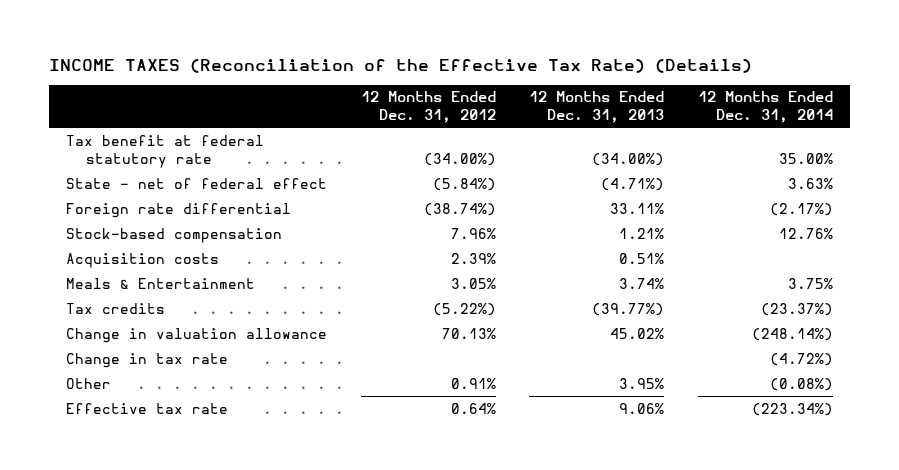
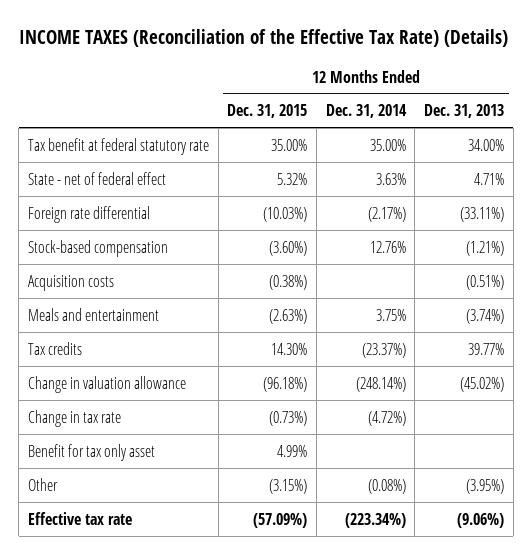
- | 12 Months Ended Dec. 31, 2012 | 12 Months Ended Dec. 31, 2013 | 12 Months Ended Dec. 31, 2014
+ | 12 Months Ended Dec. 31, 2015 | 12 Months Ended Dec. 31, 2014 | 12 Months Ended Dec. 31, 2013
- Tax benefit at federal statutory rate | (34.00%) | (34.00%) | 35.00%
- State - net of federal effect | (5.84%) | (4.71%) | 3.63%
- Foreign rate differential | (38.74%) | 33.11% | (2.17%)
- Stock-based compensation | 7.96% | 1.21% | 12.76%
- Acquisition costs | 2.39% | 0.51% |
- Meals & Entertainment | 3.05% | 3.74% | 3.75%
- Tax credits | (5.22%) | (39.77%) | (23.37%)
- Change in valuation allowance | 70.13% | 45.02% | (248.14%)
+ Tax benefit at federal statutory rate | 35.00% | 35.00% | 34.00%
+ State - net of federal effect | 5.32% | 3.63% | 4.71%
+ Foreign rate differential | (10.03%) | (2.17%) | (33.11%)
+ Stock-based compensation | (3.60%) | 12.76% | (1.21%)
+ Acquisition costs | (0.38%) | | (0.51%)
+ Meals and entertainment | (2.63%) | 3.75% | (3.74%)
+ Tax credits | 14.30% | (23.37%) | 39.77%
+ Change in valuation allowance | (96.18%) | (248.14%) | (45.02%)
- Other | 0.91% | 3.95% | (0.08%)
- Effective tax rate | 0.64% | 9.06% | (223.34%)
+ Benefit for tax only asset | 4.99% | |
+ Other | (3.15%) | (0.08%) | (3.95%)
+ Effective tax rate | (57.09%) | (223.34%) | (9.06%)

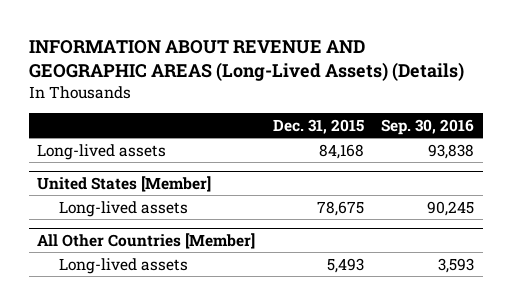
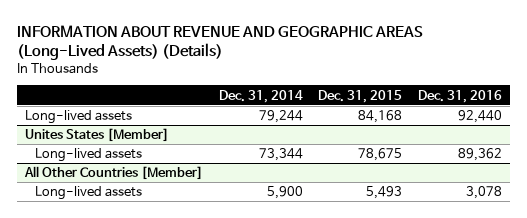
- | Dec. 31, 2015 | Sep. 30, 2016
+ | Dec. 31, 2014 | Dec. 31, 2015 | Dec. 31, 2016
- United States [Member]
+ Unites States [Member]

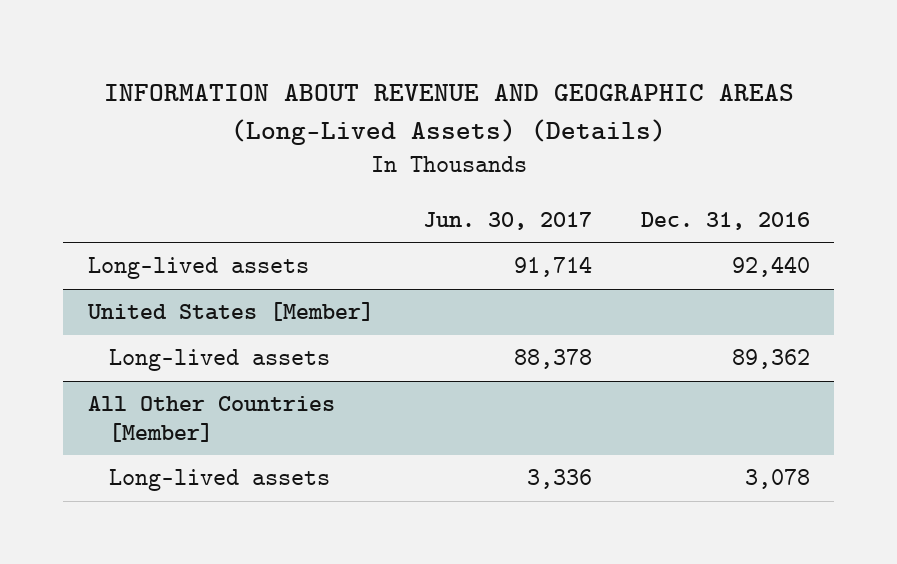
- | Dec. 31, 2014 | Dec. 31, 2015 | Dec. 31, 2016
+ | Jun. 30, 2017 | Dec. 31, 2016
- Unites States [Member]
+ United States [Member]

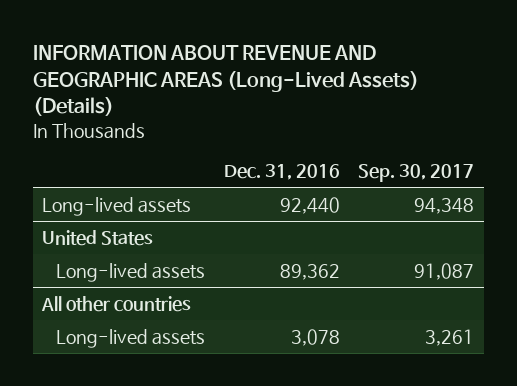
- | Jun. 30, 2017 | Dec. 31, 2016
+ | Dec. 31, 2016 | Sep. 30, 2017
- United States [Member]
+ United States
- All Other Countries [Member]
+ All other countries

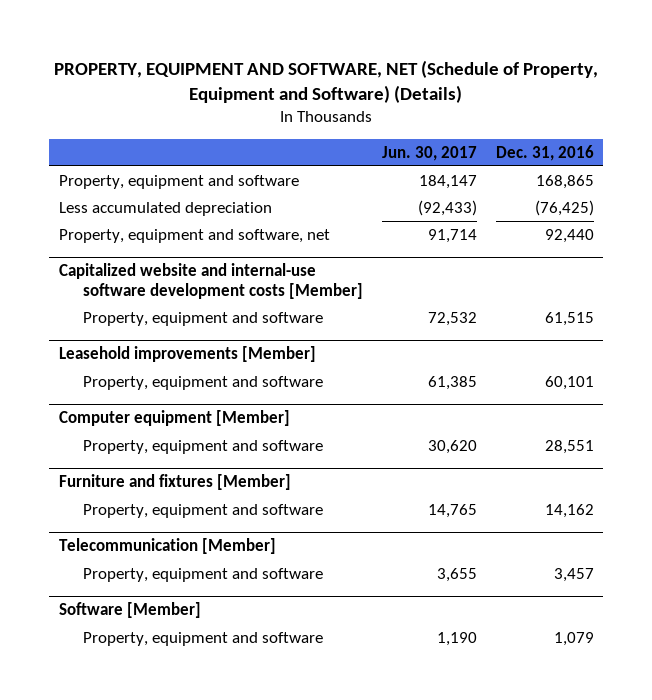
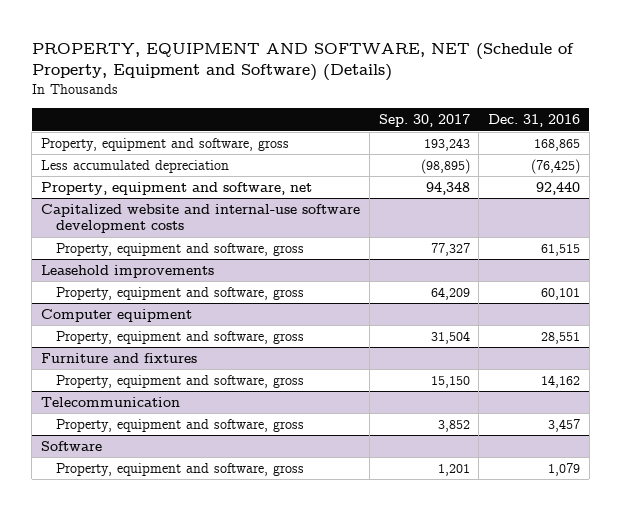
- | Jun. 30, 2017 | Dec. 31, 2016
+ | Sep. 30, 2017 | Dec. 31, 2016
- Property, equipment and software | 184,147 | 168,865
+ Property, equipment and software, gross | 193,243 | 168,865
- Capitalized website and internal-use software development costs [Member]
- Property, equipment and software | 72,532 | 61,515
- Leasehold improvements [Member]
- Property, equipment and software | 61,385 | 60,101
- Computer equipment [Member]
- Property, equipment and software | 30,620 | 28,551
- Furniture and fixtures [Member]
- Property, equipment and software | 14,765 | 14,162
- Telecommunication [Member]
- Property, equipment and software | 3,655 | 3,457
- Software [Member]
- Property, equipment and software | 1,190 | 1,079
+ Capitalized website and internal-use software development costs
+ Property, equipment and software, gross | 77,327 | 61,515
+ Leasehold improvements
+ Property, equipment and software, gross | 64,209 | 60,101
+ Computer equipment
+ Property, equipment and software, gross | 31,504 | 28,551
+ Furniture and fixtures
+ Property, equipment and software, gross | 15,150 | 14,162
+ Telecommunication
+ Property, equipment and software, gross | 3,852 | 3,457
+ Software
+ Property, equipment and software, gross | 1,201 | 1,079

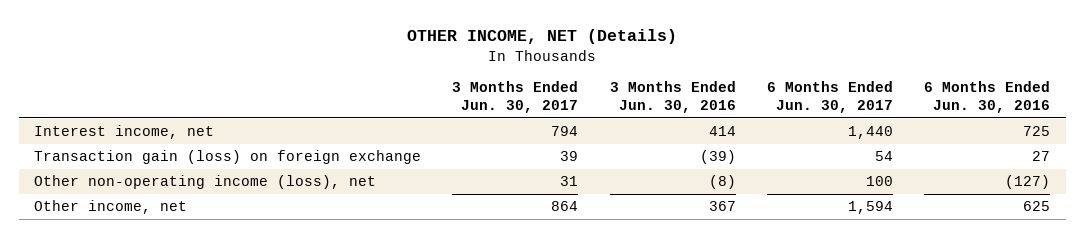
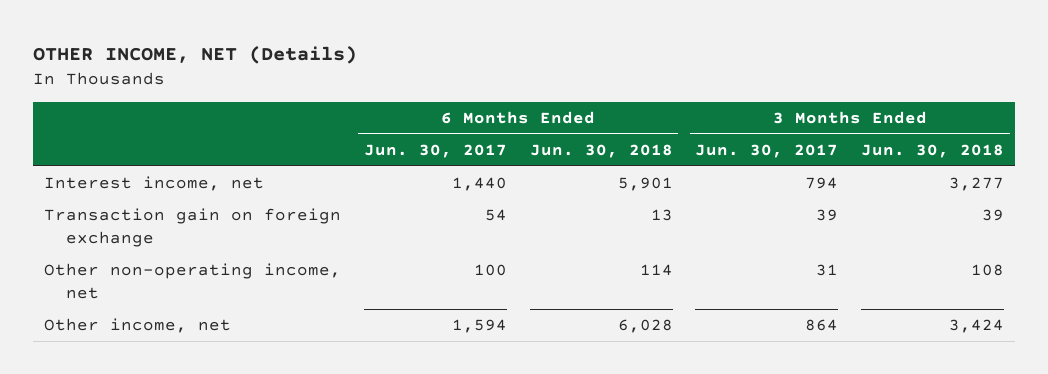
- | 3 Months Ended Jun. 30, 2017 | 3 Months Ended Jun. 30, 2016 | 6 Months Ended Jun. 30, 2017 | 6 Months Ended Jun. 30, 2016
+ | 6 Months Ended Jun. 30, 2017 | 6 Months Ended Jun. 30, 2018 | 3 Months Ended Jun. 30, 2017 | 3 Months Ended Jun. 30, 2018
- Transaction gain (loss) on foreign exchange | 39 | (39) | 54 | 27
- Other non-operating income (loss), net | 31 | (8) | 100 | (127)
+ Transaction gain on foreign exchange | 54 | 13 | 39 | 39
+ Other non-operating income, net | 100 | 114 | 31 | 108

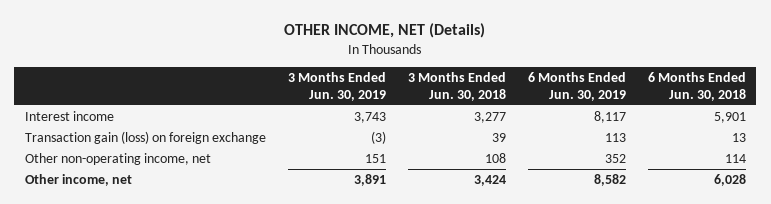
- | 6 Months Ended Jun. 30, 2017 | 6 Months Ended Jun. 30, 2018 | 3 Months Ended Jun. 30, 2017 | 3 Months Ended Jun. 30, 2018
+ | 3 Months Ended Jun. 30, 2019 | 3 Months Ended Jun. 30, 2018 | 6 Months Ended Jun. 30, 2019 | 6 Months Ended Jun. 30, 2018
- Interest income, net | 1,440 | 5,901 | 794 | 3,277
- Transaction gain on foreign exchange | 54 | 13 | 39 | 39
+ Interest income | 3,743 | 3,277 | 8,117 | 5,901
+ Transaction gain (loss) on foreign exchange | (3) | 39 | 113 | 13

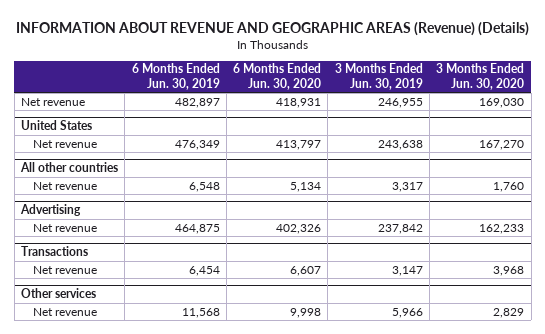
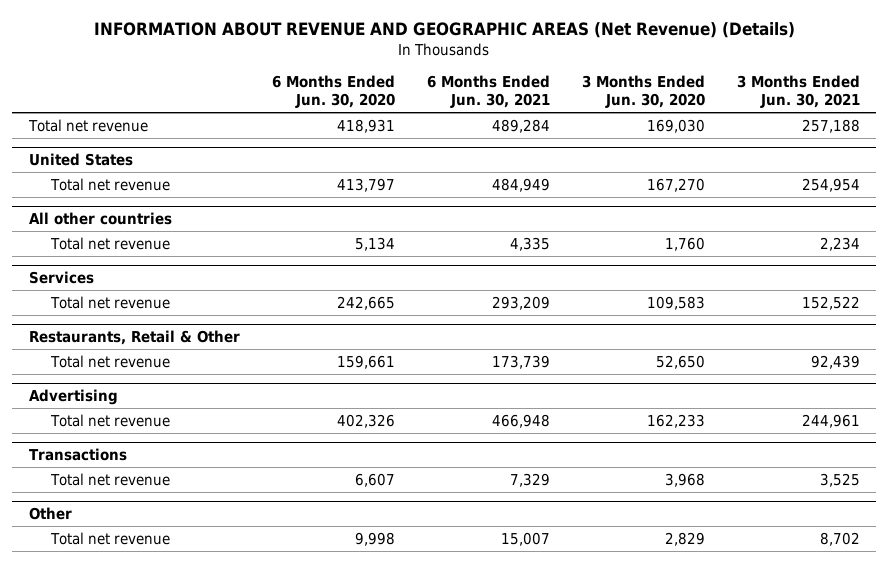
- INFORMATION ABOUT REVENUE AND GEOGRAPHIC AREAS (Revenue) (Details)
+ INFORMATION ABOUT REVENUE AND GEOGRAPHIC AREAS (Net Revenue) (Details)
- | 6 Months Ended Jun. 30, 2019 | 6 Months Ended Jun. 30, 2020 | 3 Months Ended Jun. 30, 2019 | 3 Months Ended Jun. 30, 2020
+ | 6 Months Ended Jun. 30, 2020 | 6 Months Ended Jun. 30, 2021 | 3 Months Ended Jun. 30, 2020 | 3 Months Ended Jun. 30, 2021
- Net revenue | 482,897 | 418,931 | 246,955 | 169,030
+ Total net revenue | 418,931 | 489,284 | 169,030 | 257,188
@ United States
- Net revenue | 476,349 | 413,797 | 243,638 | 167,270
+ Total net revenue | 413,797 | 484,949 | 167,270 | 254,954
@ All other countries
- Net revenue | 6,548 | 5,134 | 3,317 | 1,760
+ Total net revenue | 5,134 | 4,335 | 1,760 | 2,234
+ Services
+ Total net revenue | 242,665 | 293,209 | 109,583 | 152,522
+ Restaurants, Retail & Other
+ Total net revenue | 159,661 | 173,739 | 52,650 | 92,439
@ Advertising
- Net revenue | 464,875 | 402,326 | 237,842 | 162,233
+ Total net revenue | 402,326 | 466,948 | 162,233 | 244,961
@ Transactions
- Net revenue | 6,454 | 6,607 | 3,147 | 3,968
- Other services
- Net revenue | 11,568 | 9,998 | 5,966 | 2,829
@ Transactions
+ Total net revenue | 6,607 | 7,329 | 3,968 | 3,525
+ Other
+ Total net revenue | 9,998 | 15,007 | 2,829 | 8,702

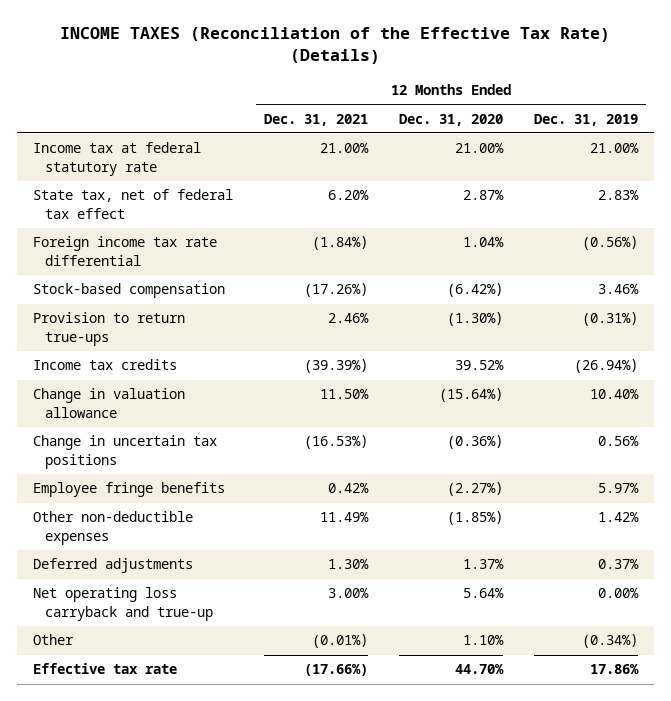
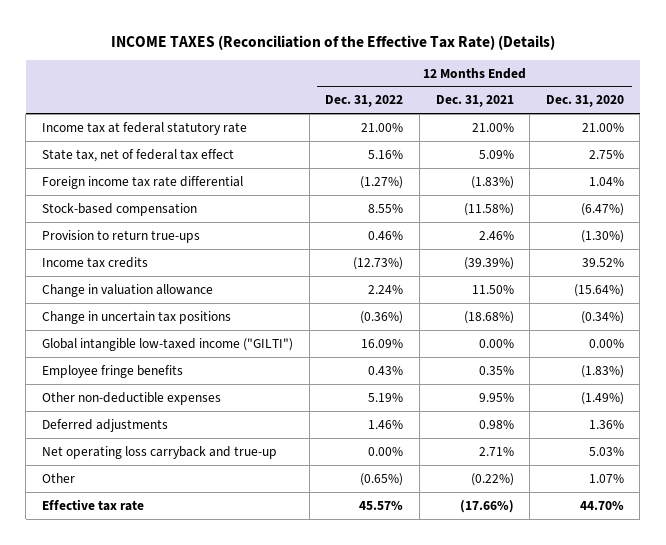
- | 12 Months Ended Dec. 31, 2021 | 12 Months Ended Dec. 31, 2020 | 12 Months Ended Dec. 31, 2019
+ | 12 Months Ended Dec. 31, 2022 | 12 Months Ended Dec. 31, 2021 | 12 Months Ended Dec. 31, 2020
- State tax, net of federal tax effect | 6.20% | 2.87% | 2.83%
- Foreign income tax rate differential | (1.84%) | 1.04% | (0.56%)
- Stock-based compensation | (17.26%) | (6.42%) | 3.46%
+ State tax, net of federal tax effect | 5.16% | 5.09% | 2.75%
+ Foreign income tax rate differential | (1.27%) | (1.83%) | 1.04%
+ Stock-based compensation | 8.55% | (11.58%) | (6.47%)
- Change in uncertain tax positions | (16.53%) | (0.36%) | 0.56%
- Employee fringe benefits | 0.42% | (2.27%) | 5.97%
- Other non-deductible expenses | 11.49% | (1.85%) | 1.42%
- Deferred adjustments | 1.30% | 1.37% | 0.37%
- Net operating loss carryback and true-up | 3.00% | 5.64% | 0.00%
- Other | (0.01%) | 1.10% | (0.34%)
+ Change in uncertain tax positions | (0.36%) | (18.68%) | (0.34%)
+ Global intangible low-taxed income ("GILTI") | 16.09% | 0.00% | 0.00%
+ Employee fringe benefits | 0.43% | 0.35% | (1.83%)
+ Other non-deductible expenses | 5.19% | 9.95% | (1.49%)
+ Deferred adjustments | 1.46% | 0.98% | 1.36%
+ Net operating loss carryback and true-up | 0.00% | 2.71% | 5.03%
+ Other | (0.65%) | (0.22%) | 1.07%

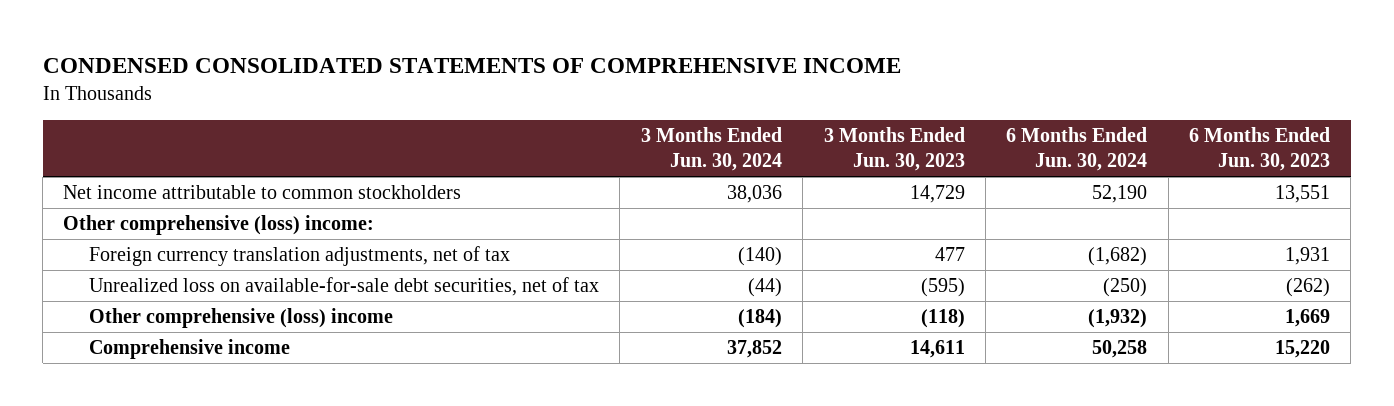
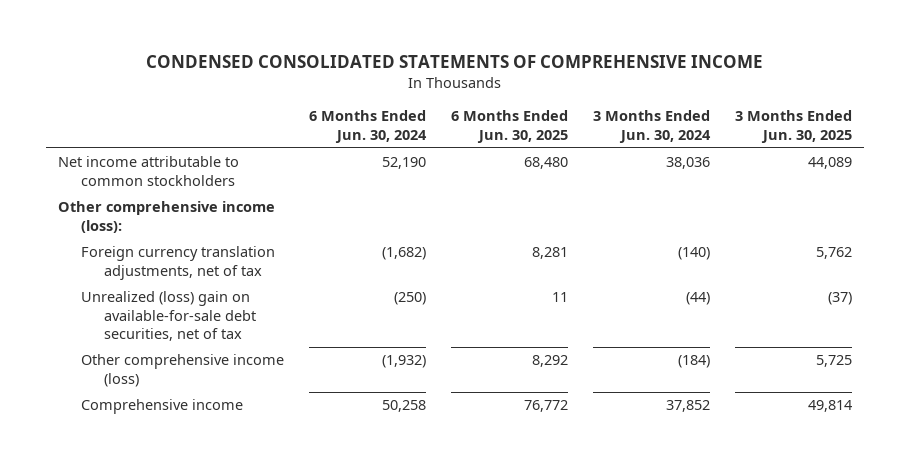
- | 3 Months Ended Jun. 30, 2024 | 3 Months Ended Jun. 30, 2023 | 6 Months Ended Jun. 30, 2024 | 6 Months Ended Jun. 30, 2023
+ | 6 Months Ended Jun. 30, 2024 | 6 Months Ended Jun. 30, 2025 | 3 Months Ended Jun. 30, 2024 | 3 Months Ended Jun. 30, 2025
- Other comprehensive (loss) income:
+ Other comprehensive income (loss):
- Unrealized loss on available-for-sale debt securities, net of tax | (44) | (595) | (250) | (262)
- Other comprehensive (loss) income | (184) | (118) | (1,932) | 1,669
+ Unrealized (loss) gain on available-for-sale debt securities, net of tax | (250) | 11 | (44) | (37)
+ Other comprehensive income (loss) | (1,932) | 8,292 | (184) | 5,725

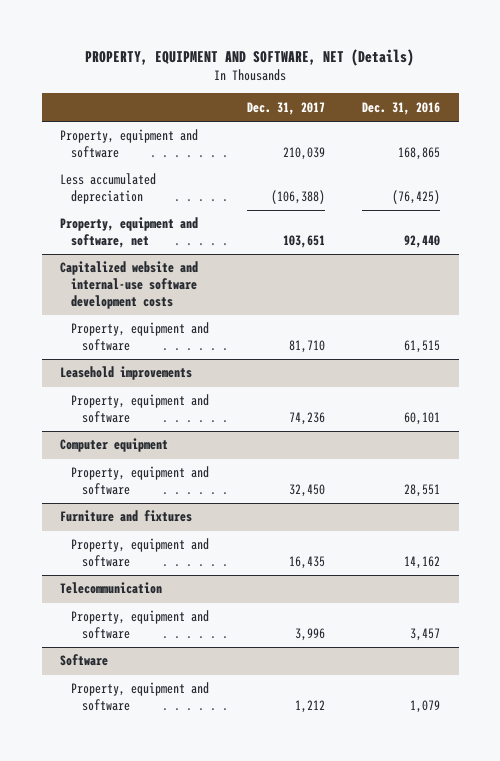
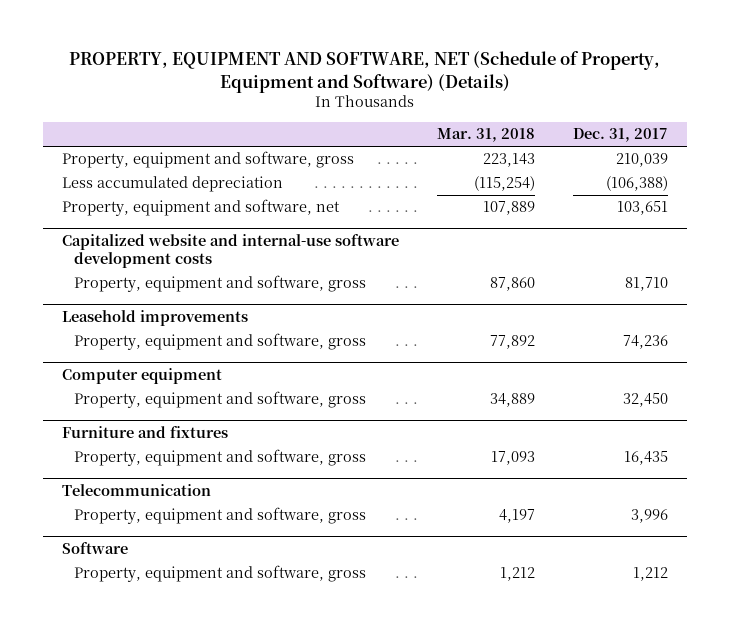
- PROPERTY, EQUIPMENT AND SOFTWARE, NET (Details)
+ PROPERTY, EQUIPMENT AND SOFTWARE, NET (Schedule of Property, Equipment and Software) (Details)
- | Dec. 31, 2017 | Dec. 31, 2016
+ | Mar. 31, 2018 | Dec. 31, 2017
- Property, equipment and software | 210,039 | 168,865
+ Property, equipment and software, gross | 223,143 | 210,039
@ Capitalized website and internal-use software development costs
- Property, equipment and software | 81,710 | 61,515
+ Property, equipment and software, gross | 87,860 | 81,710
@ Leasehold improvements
- Property, equipment and software | 74,236 | 60,101
+ Property, equipment and software, gross | 77,892 | 74,236
@ Computer equipment
- Property, equipment and software | 32,450 | 28,551
+ Property, equipment and software, gross | 34,889 | 32,450
@ Furniture and fixtures
- Property, equipment and software | 16,435 | 14,162
+ Property, equipment and software, gross | 17,093 | 16,435
@ Telecommunication
- Property, equipment and software | 3,996 | 3,457
+ Property, equipment and software, gross | 4,197 | 3,996
@ Software
- Property, equipment and software | 1,212 | 1,079
+ Property, equipment and software, gross | 1,212 | 1,212

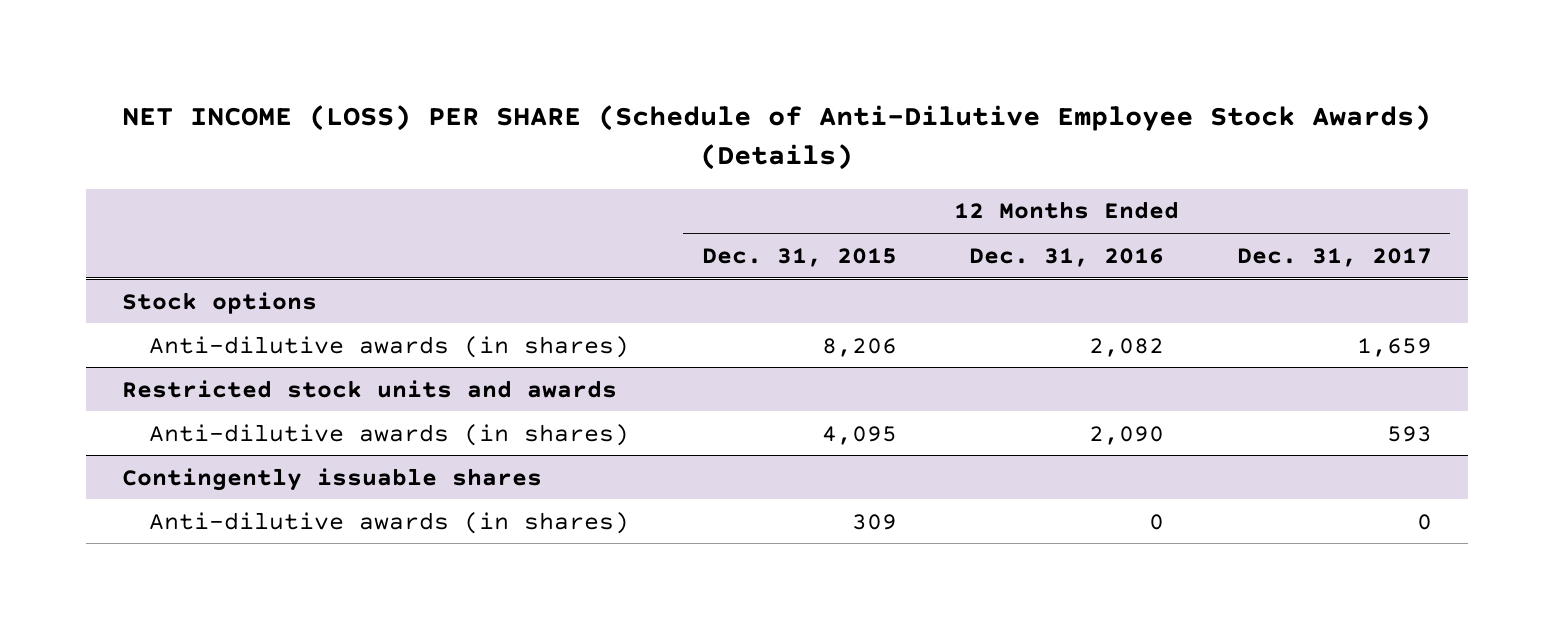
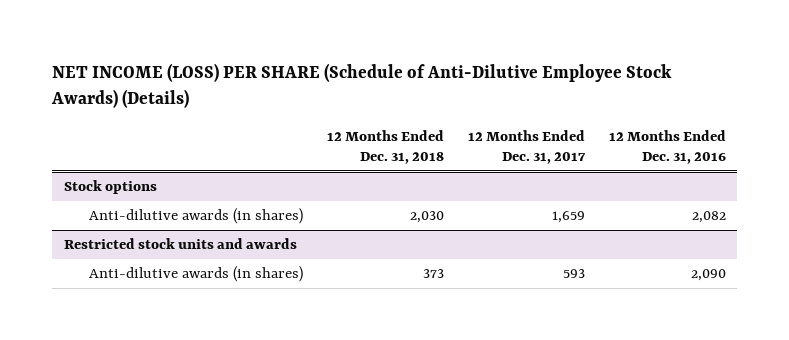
- | 12 Months Ended Dec. 31, 2015 | 12 Months Ended Dec. 31, 2016 | 12 Months Ended Dec. 31, 2017
+ | 12 Months Ended Dec. 31, 2018 | 12 Months Ended Dec. 31, 2017 | 12 Months Ended Dec. 31, 2016
- Contingently issuable shares
- Anti-dilutive awards (in shares) | 309 | 0 | 0

